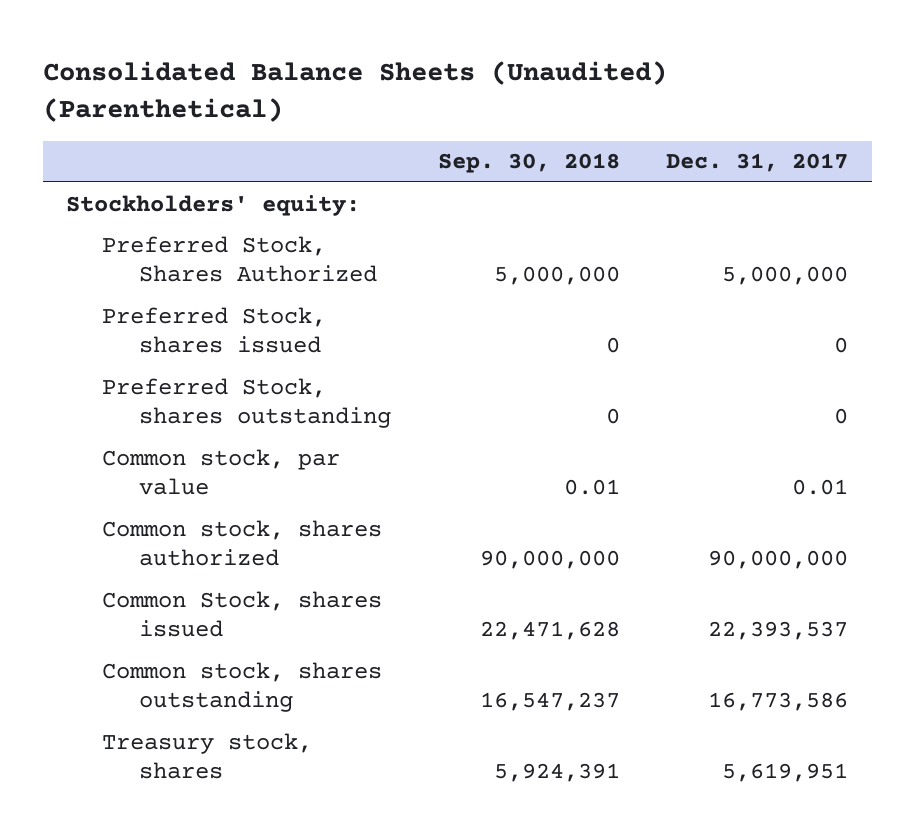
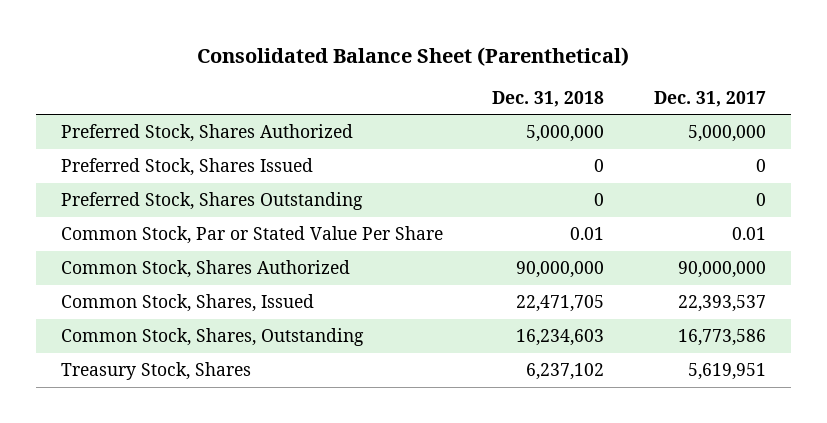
- Consolidated Balance Sheets (Unaudited) (Parenthetical)
+ Consolidated Balance Sheet (Parenthetical)
- | Sep. 30, 2018 | Dec. 31, 2017
+ | Dec. 31, 2018 | Dec. 31, 2017
- Stockholders' equity:
- Preferred Stock, shares issued | 0 | 0
- Preferred Stock, shares outstanding | 0 | 0
- Common stock, par value | 0.01 | 0.01
- Common stock, shares authorized | 90,000,000 | 90,000,000
- Common Stock, shares issued | 22,471,628 | 22,393,537
- Common stock, shares outstanding | 16,547,237 | 16,773,586
- Treasury stock, shares | 5,924,391 | 5,619,951
+ Preferred Stock, Shares Issued | 0 | 0
+ Preferred Stock, Shares Outstanding | 0 | 0
+ Common Stock, Par or Stated Value Per Share | 0.01 | 0.01
+ Common Stock, Shares Authorized | 90,000,000 | 90,000,000
+ Common Stock, Shares, Issued | 22,471,705 | 22,393,537
+ Common Stock, Shares, Outstanding | 16,234,603 | 16,773,586
+ Treasury Stock, Shares | 6,237,102 | 5,619,951

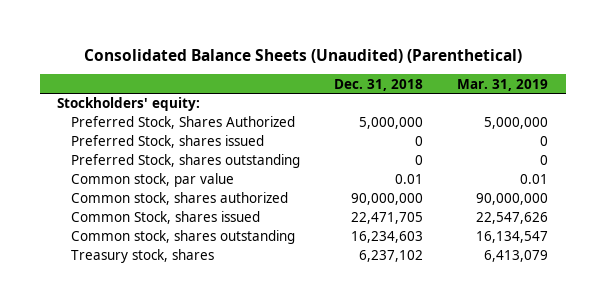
- Consolidated Balance Sheet (Parenthetical)
+ Consolidated Balance Sheets (Unaudited) (Parenthetical)
- | Dec. 31, 2018 | Dec. 31, 2017
+ | Dec. 31, 2018 | Mar. 31, 2019
+ Stockholders' equity:
- Preferred Stock, Shares Issued | 0 | 0
- Preferred Stock, Shares Outstanding | 0 | 0
- Common Stock, Par or Stated Value Per Share | 0.01 | 0.01
- Common Stock, Shares Authorized | 90,000,000 | 90,000,000
- Common Stock, Shares, Issued | 22,471,705 | 22,393,537
- Common Stock, Shares, Outstanding | 16,234,603 | 16,773,586
- Treasury Stock, Shares | 6,237,102 | 5,619,951
+ Preferred Stock, shares issued | 0 | 0
+ Preferred Stock, shares outstanding | 0 | 0
+ Common stock, par value | 0.01 | 0.01
+ Common stock, shares authorized | 90,000,000 | 90,000,000
+ Common Stock, shares issued | 22,471,705 | 22,547,626
+ Common stock, shares outstanding | 16,234,603 | 16,134,547
+ Treasury stock, shares | 6,237,102 | 6,413,079

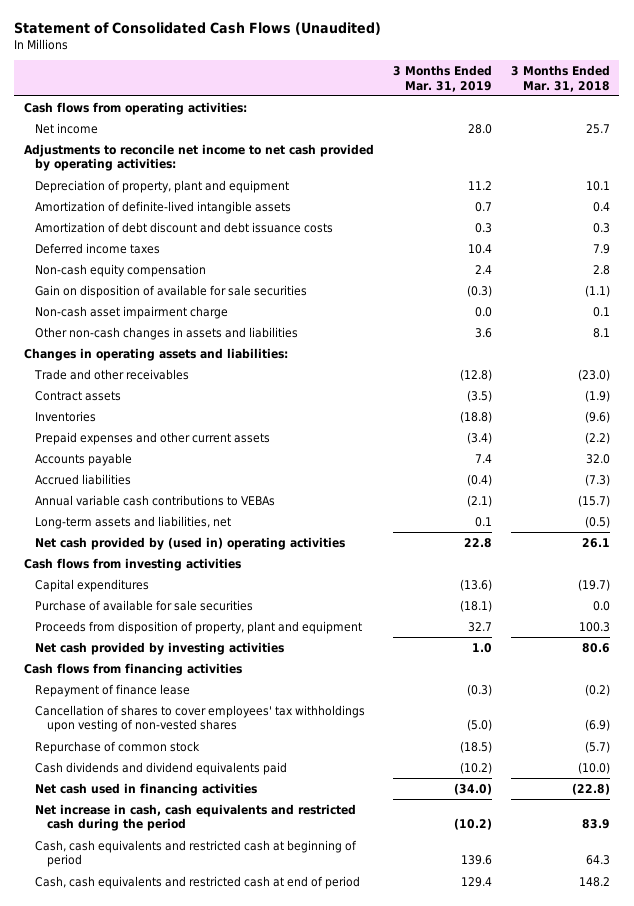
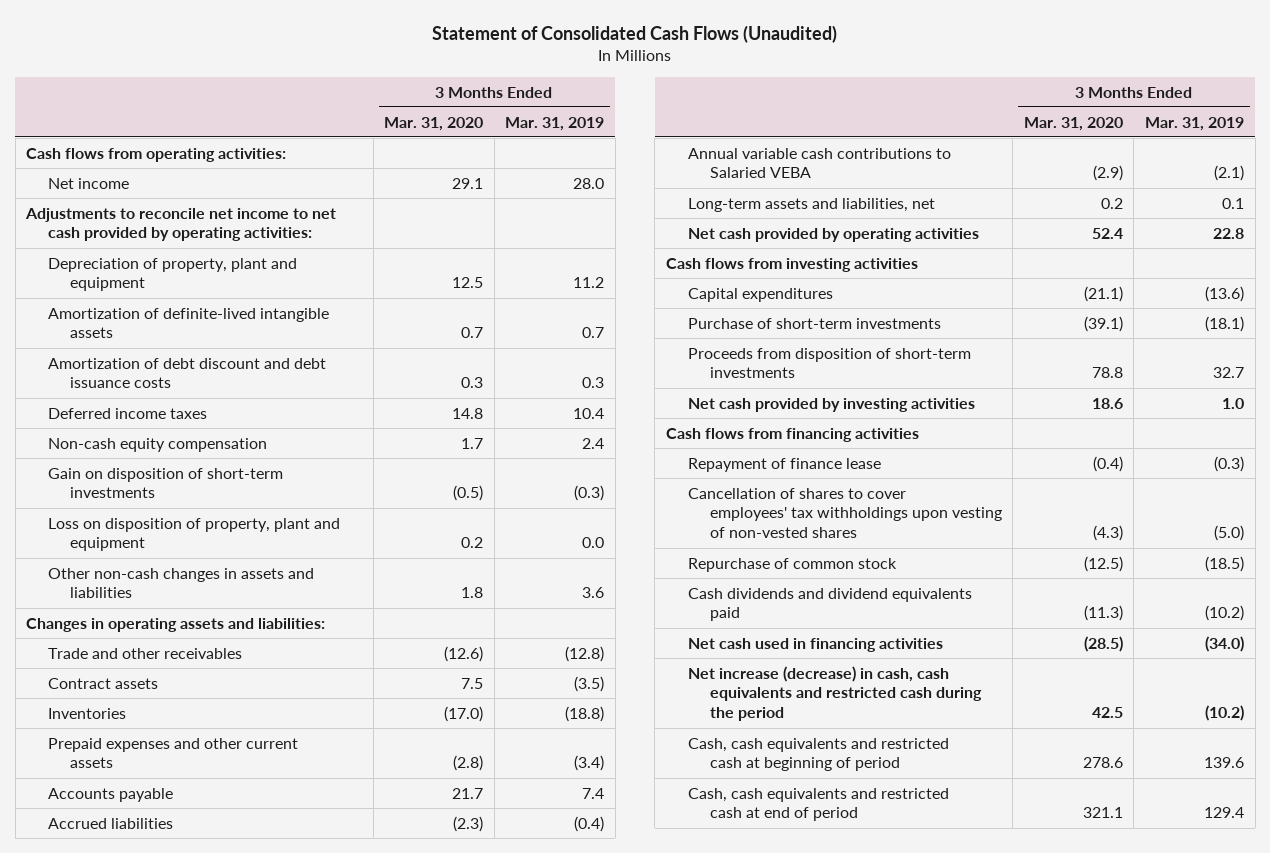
- | 3 Months Ended Mar. 31, 2019 | 3 Months Ended Mar. 31, 2018
+ | 3 Months Ended Mar. 31, 2020 | 3 Months Ended Mar. 31, 2019
- Gain on disposition of available for sale securities | (0.3) | (1.1)
- Non-cash asset impairment charge | 0.0 | 0.1
+ Gain on disposition of short-term investments | (0.5) | (0.3)
+ Loss on disposition of property, plant and equipment | 0.2 | 0.0
- Annual variable cash contributions to VEBAs | (2.1) | (15.7)
+ Annual variable cash contributions to Salaried VEBA | (2.9) | (2.1)
- Net cash provided by (used in) operating activities | 22.8 | 26.1
+ Net cash provided by operating activities | 52.4 | 22.8
- Purchase of available for sale securities | (18.1) | 0.0
- Proceeds from disposition of property, plant and equipment | 32.7 | 100.3
+ Purchase of short-term investments | (39.1) | (18.1)
+ Proceeds from disposition of short-term investments | 78.8 | 32.7
- Net increase in cash, cash equivalents and restricted cash during the period | (10.2) | 83.9
+ Net increase (decrease) in cash, cash equivalents and restricted cash during the period | 42.5 | (10.2)

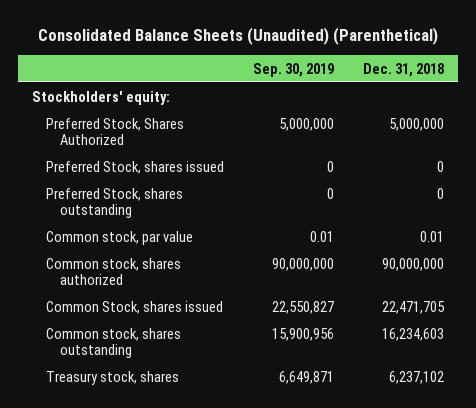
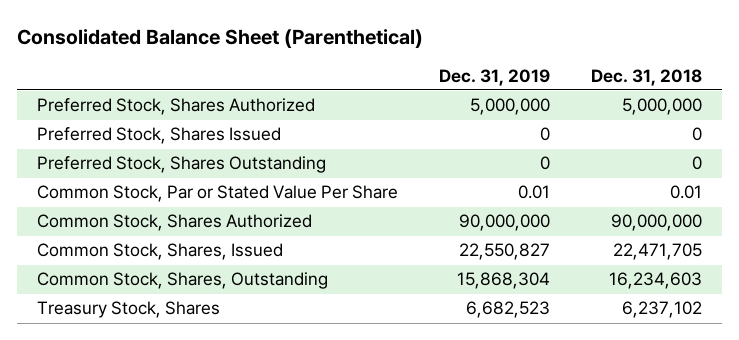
- Consolidated Balance Sheets (Unaudited) (Parenthetical)
+ Consolidated Balance Sheet (Parenthetical)
- | Sep. 30, 2019 | Dec. 31, 2018
+ | Dec. 31, 2019 | Dec. 31, 2018
- Stockholders' equity:
- Preferred Stock, shares issued | 0 | 0
- Preferred Stock, shares outstanding | 0 | 0
- Common stock, par value | 0.01 | 0.01
- Common stock, shares authorized | 90,000,000 | 90,000,000
- Common Stock, shares issued | 22,550,827 | 22,471,705
- Common stock, shares outstanding | 15,900,956 | 16,234,603
- Treasury stock, shares | 6,649,871 | 6,237,102
+ Preferred Stock, Shares Issued | 0 | 0
+ Preferred Stock, Shares Outstanding | 0 | 0
+ Common Stock, Par or Stated Value Per Share | 0.01 | 0.01
+ Common Stock, Shares Authorized | 90,000,000 | 90,000,000
+ Common Stock, Shares, Issued | 22,550,827 | 22,471,705
+ Common Stock, Shares, Outstanding | 15,868,304 | 16,234,603
+ Treasury Stock, Shares | 6,682,523 | 6,237,102

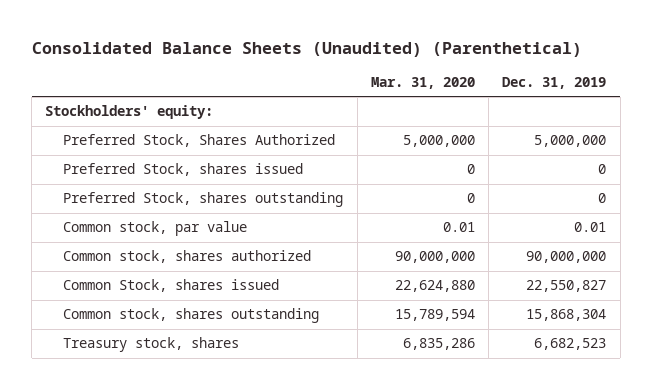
- Consolidated Balance Sheet (Parenthetical)
+ Consolidated Balance Sheets (Unaudited) (Parenthetical)
- | Dec. 31, 2019 | Dec. 31, 2018
+ | Mar. 31, 2020 | Dec. 31, 2019
+ Stockholders' equity:
- Preferred Stock, Shares Issued | 0 | 0
- Preferred Stock, Shares Outstanding | 0 | 0
- Common Stock, Par or Stated Value Per Share | 0.01 | 0.01
- Common Stock, Shares Authorized | 90,000,000 | 90,000,000
- Common Stock, Shares, Issued | 22,550,827 | 22,471,705
- Common Stock, Shares, Outstanding | 15,868,304 | 16,234,603
- Treasury Stock, Shares | 6,682,523 | 6,237,102
+ Preferred Stock, shares issued | 0 | 0
+ Preferred Stock, shares outstanding | 0 | 0
+ Common stock, par value | 0.01 | 0.01
+ Common stock, shares authorized | 90,000,000 | 90,000,000
+ Common Stock, shares issued | 22,624,880 | 22,550,827
+ Common stock, shares outstanding | 15,789,594 | 15,868,304
+ Treasury stock, shares | 6,835,286 | 6,682,523

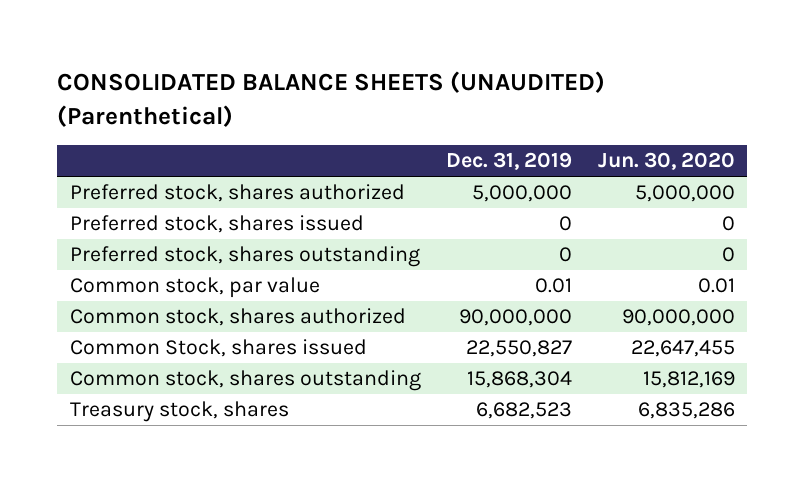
- Consolidated Balance Sheets (Unaudited) (Parenthetical)
+ CONSOLIDATED BALANCE SHEETS (UNAUDITED) (Parenthetical)
- | Mar. 31, 2020 | Dec. 31, 2019
+ | Dec. 31, 2019 | Jun. 30, 2020
- Stockholders' equity:
- Preferred Stock, Shares Authorized | 5,000,000 | 5,000,000
- Preferred Stock, shares issued | 0 | 0
- Preferred Stock, shares outstanding | 0 | 0
+ Preferred stock, shares authorized | 5,000,000 | 5,000,000
+ Preferred stock, shares issued | 0 | 0
+ Preferred stock, shares outstanding | 0 | 0

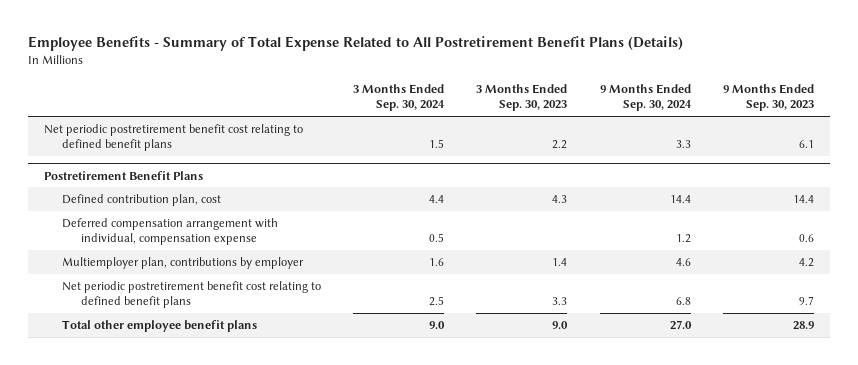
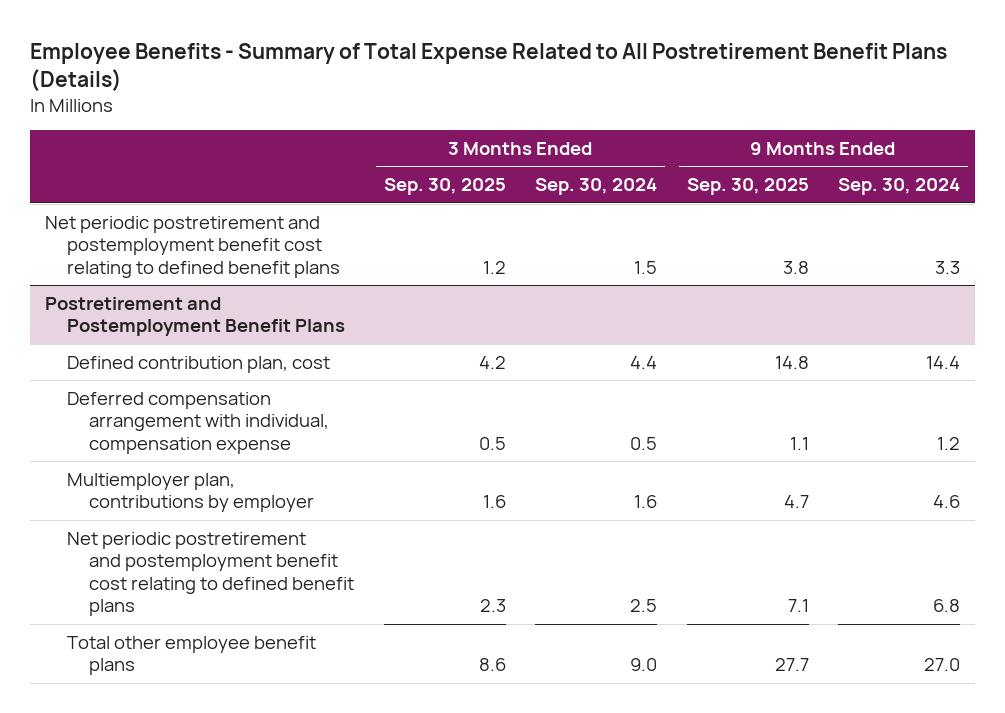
- | 3 Months Ended Sep. 30, 2024 | 3 Months Ended Sep. 30, 2023 | 9 Months Ended Sep. 30, 2024 | 9 Months Ended Sep. 30, 2023
+ | 3 Months Ended Sep. 30, 2025 | 3 Months Ended Sep. 30, 2024 | 9 Months Ended Sep. 30, 2025 | 9 Months Ended Sep. 30, 2024
- Net periodic postretirement benefit cost relating to defined benefit plans | 1.5 | 2.2 | 3.3 | 6.1
- Postretirement Benefit Plans
+ Net periodic postretirement and postemployment benefit cost relating to defined benefit plans | 1.2 | 1.5 | 3.8 | 3.3
+ Postretirement and Postemployment Benefit Plans
- Net periodic postretirement benefit cost relating to defined benefit plans | 2.5 | 3.3 | 6.8 | 9.7
+ Net periodic postretirement and postemployment benefit cost relating to defined benefit plans | 2.3 | 2.5 | 7.1 | 6.8

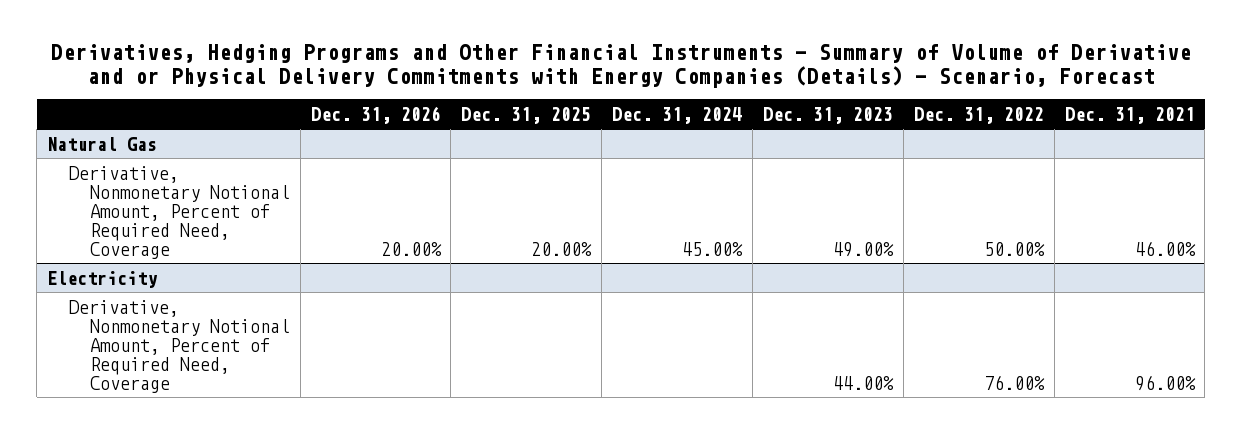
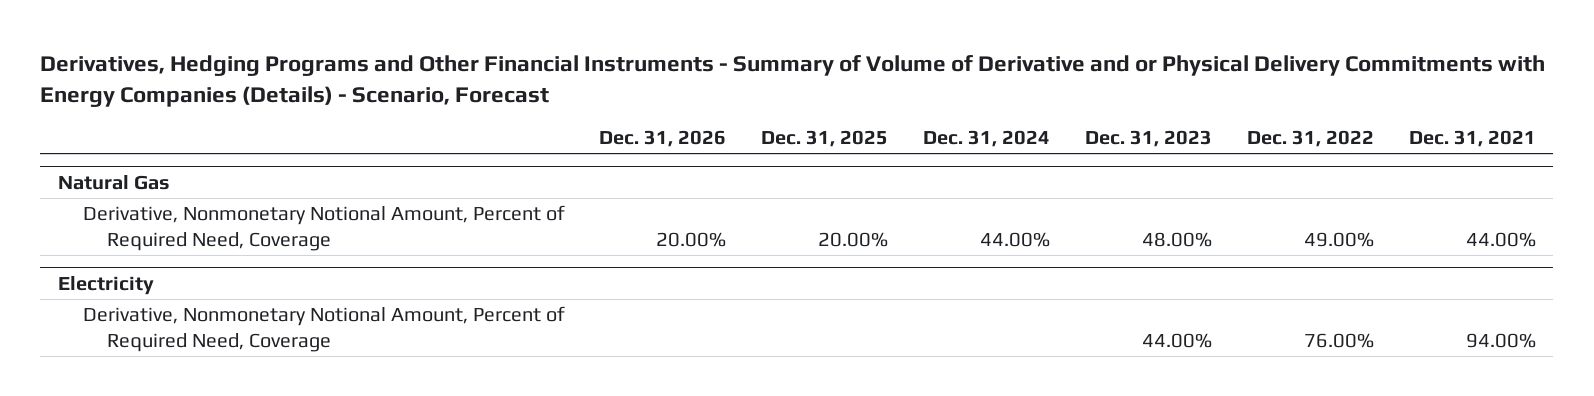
@ Natural Gas
- Derivative, Nonmonetary Notional Amount, Percent of Required Need, Coverage | 20.00% | 20.00% | 45.00% | 49.00% | 50.00% | 46.00%
+ Derivative, Nonmonetary Notional Amount, Percent of Required Need, Coverage | 20.00% | 20.00% | 44.00% | 48.00% | 49.00% | 44.00%
@ Electricity
- Derivative, Nonmonetary Notional Amount, Percent of Required Need, Coverage | | | | 44.00% | 76.00% | 96.00%
+ Derivative, Nonmonetary Notional Amount, Percent of Required Need, Coverage | | | | 44.00% | 76.00% | 94.00%

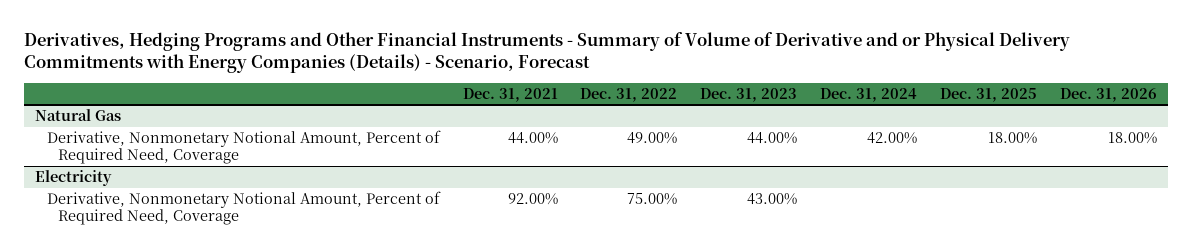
- | Dec. 31, 2026 | Dec. 31, 2025 | Dec. 31, 2024 | Dec. 31, 2023 | Dec. 31, 2022 | Dec. 31, 2021
+ | Dec. 31, 2021 | Dec. 31, 2022 | Dec. 31, 2023 | Dec. 31, 2024 | Dec. 31, 2025 | Dec. 31, 2026
@ Natural Gas
- Derivative, Nonmonetary Notional Amount, Percent of Required Need, Coverage | 20.00% | 20.00% | 44.00% | 48.00% | 49.00% | 44.00%
+ Derivative, Nonmonetary Notional Amount, Percent of Required Need, Coverage | 44.00% | 49.00% | 44.00% | 42.00% | 18.00% | 18.00%
@ Electricity
- Derivative, Nonmonetary Notional Amount, Percent of Required Need, Coverage | | | | 44.00% | 76.00% | 94.00%
+ Derivative, Nonmonetary Notional Amount, Percent of Required Need, Coverage | 92.00% | 75.00% | 43.00% | | |

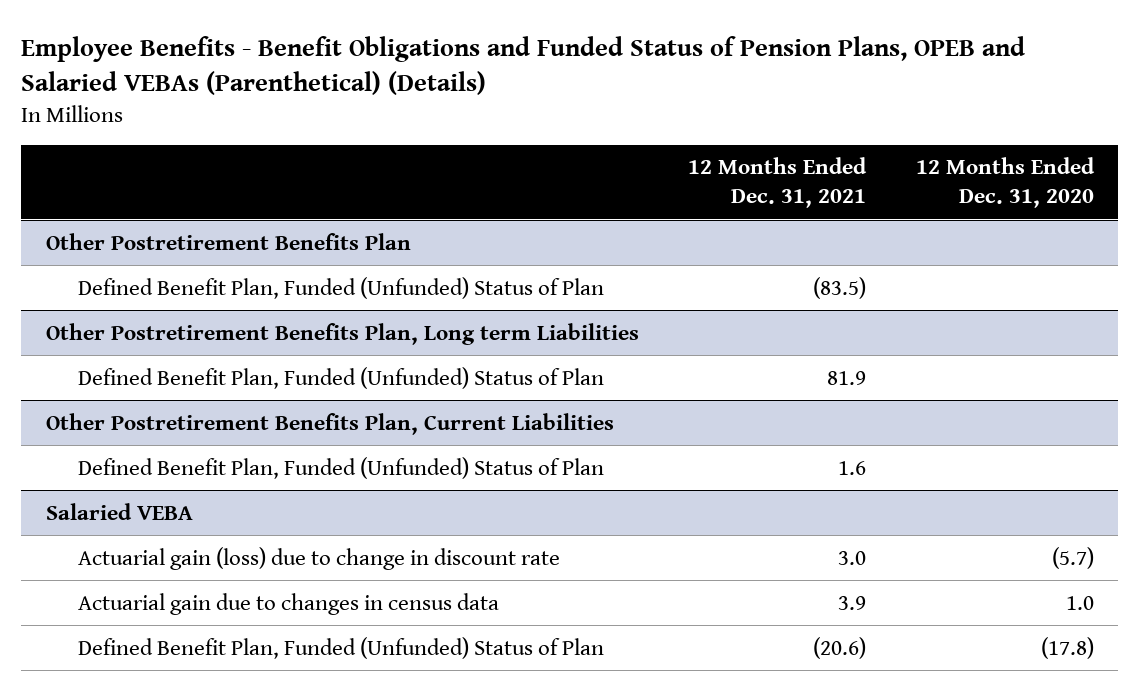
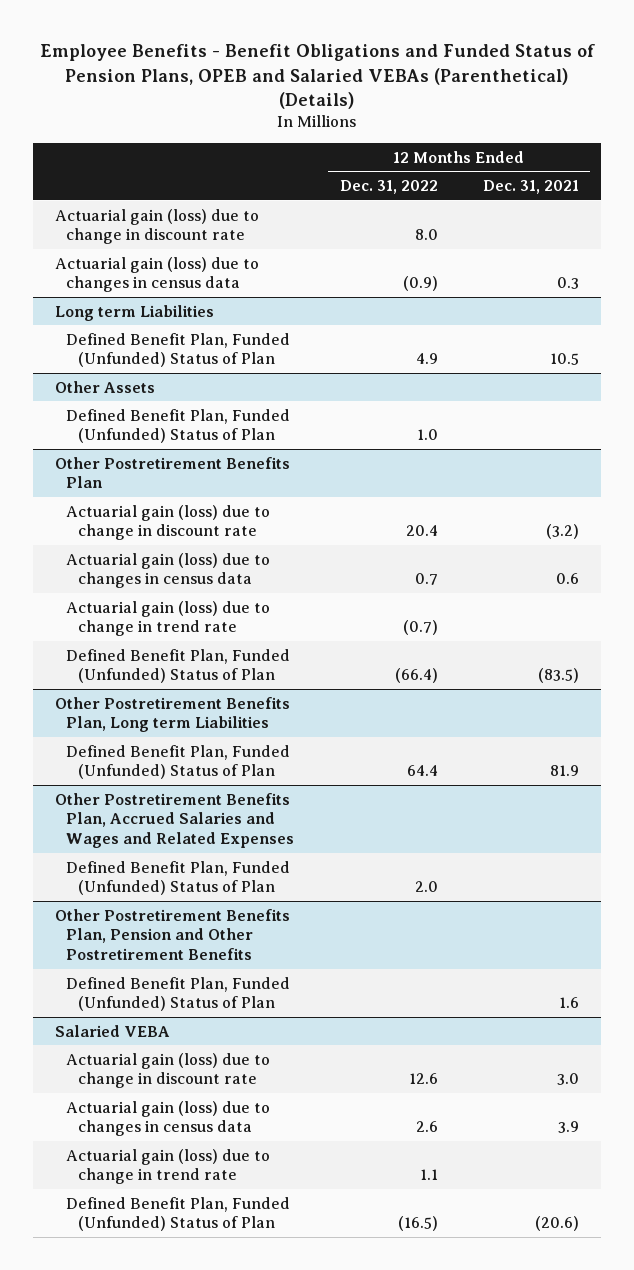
- | 12 Months Ended Dec. 31, 2021 | 12 Months Ended Dec. 31, 2020
+ | 12 Months Ended Dec. 31, 2022 | 12 Months Ended Dec. 31, 2021
+ Actuarial gain (loss) due to change in discount rate | 8.0 |
+ Actuarial gain (loss) due to changes in census data | (0.9) | 0.3
+ Long term Liabilities
+ Defined Benefit Plan, Funded (Unfunded) Status of Plan | 4.9 | 10.5
+ Other Assets
+ Defined Benefit Plan, Funded (Unfunded) Status of Plan | 1.0 |
@ Other Postretirement Benefits Plan
+ Actuarial gain (loss) due to change in discount rate | 20.4 | (3.2)
+ Actuarial gain (loss) due to changes in census data | 0.7 | 0.6
+ Actuarial gain (loss) due to change in trend rate | (0.7) |
- Other Postretirement Benefits Plan, Current Liabilities
+ Other Postretirement Benefits Plan, Accrued Salaries and Wages and Related Expenses
+ Defined Benefit Plan, Funded (Unfunded) Status of Plan | 2.0 |
+ Other Postretirement Benefits Plan, Pension and Other Postretirement Benefits
@ Salaried VEBA
- Actuarial gain due to changes in census data | 3.9 | 1.0
+ Actuarial gain (loss) due to changes in census data | 2.6 | 3.9
+ Actuarial gain (loss) due to change in trend rate | 1.1 |

